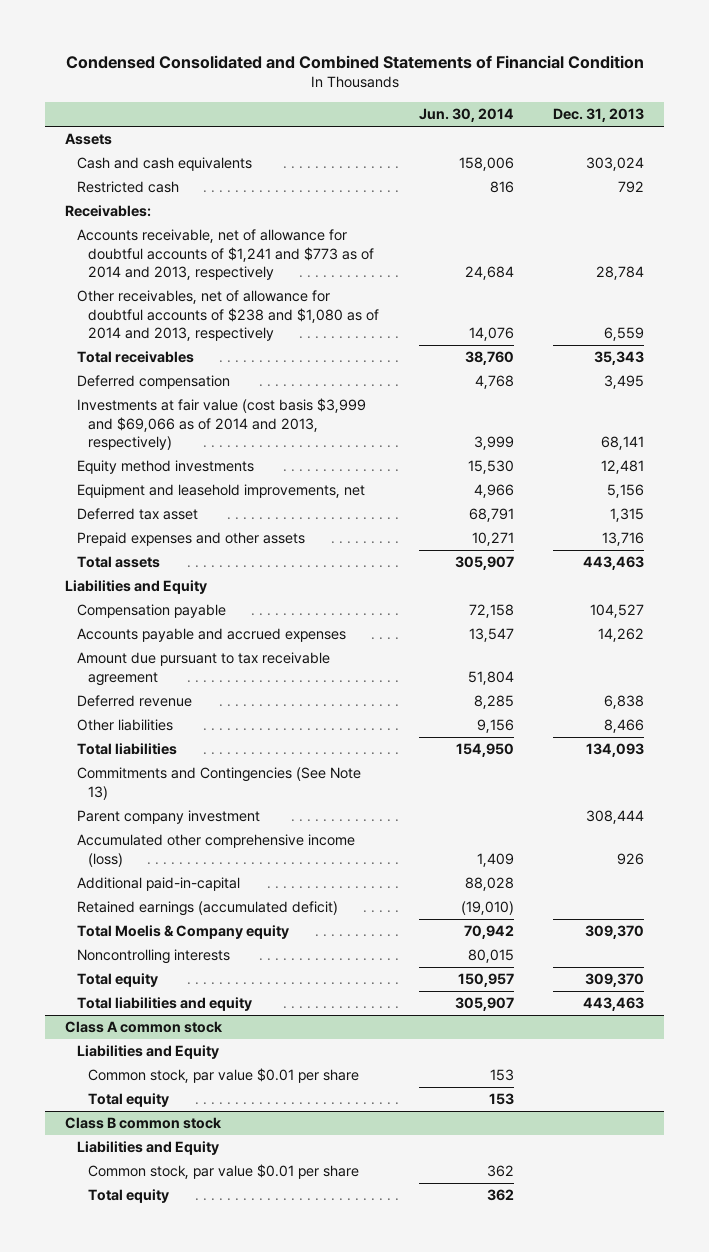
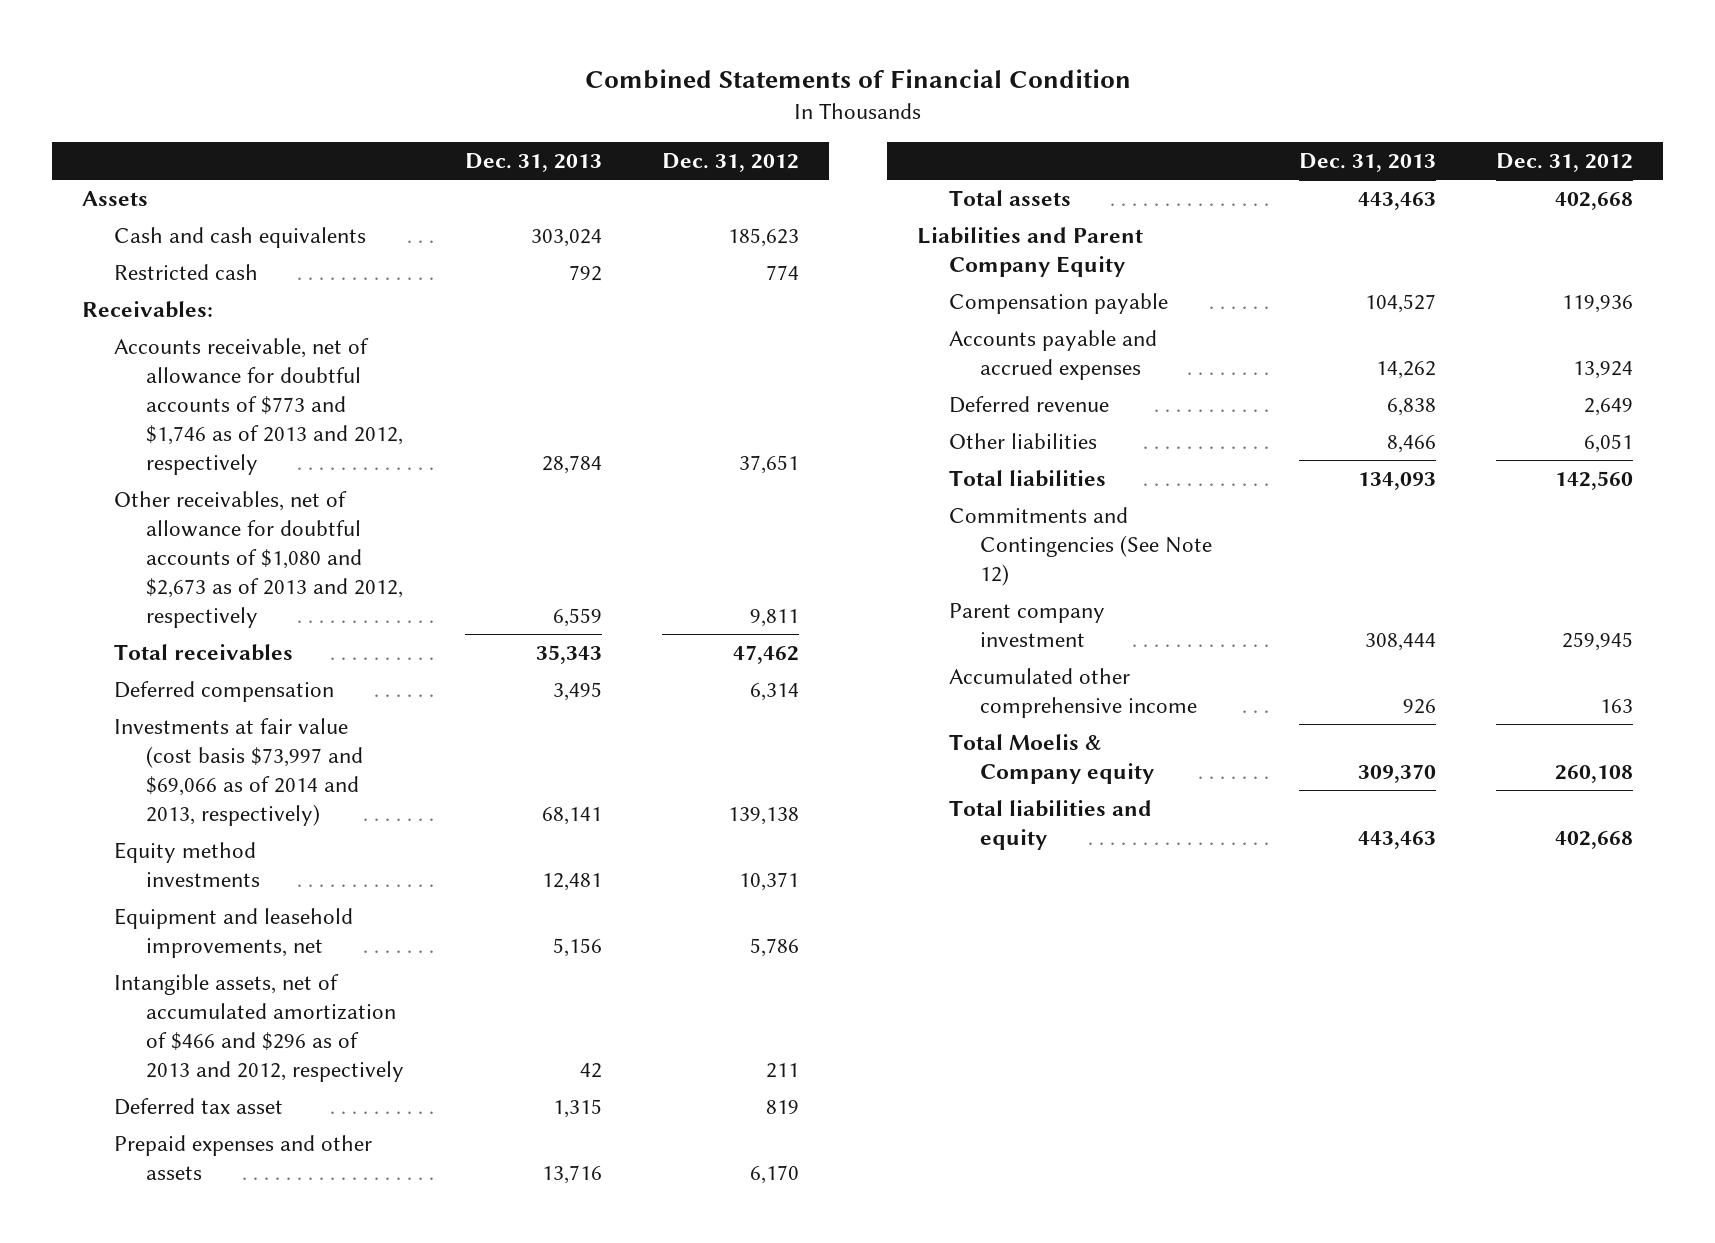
- Condensed Consolidated and Combined Statements of Financial Condition
+ Combined Statements of Financial Condition
- | Jun. 30, 2014 | Dec. 31, 2013
+ | Dec. 31, 2013 | Dec. 31, 2012
- Accounts receivable, net of allowance for doubtful accounts of $1,241 and $773 as of 2014 and 2013, respectively | 24,684 | 28,784
- Other receivables, net of allowance for doubtful accounts of $238 and $1,080 as of 2014 and 2013, respectively | 14,076 | 6,559
+ Accounts receivable, net of allowance for doubtful accounts of $773 and $1,746 as of 2013 and 2012, respectively | 28,784 | 37,651
+ Other receivables, net of allowance for doubtful accounts of $1,080 and $2,673 as of 2013 and 2012, respectively | 6,559 | 9,811
- Investments at fair value (cost basis $3,999 and $69,066 as of 2014 and 2013, respectively) | 3,999 | 68,141
+ Investments at fair value (cost basis $73,997 and $69,066 as of 2014 and 2013, respectively) | 68,141 | 139,138
+ Intangible assets, net of accumulated amortization of $466 and $296 as of 2013 and 2012, respectively | 42 | 211
- Liabilities and Equity
+ Liabilities and Parent Company Equity
- Amount due pursuant to tax receivable agreement | 51,804 |
- Commitments and Contingencies (See Note 13)
+ Commitments and Contingencies (See Note 12)
- Accumulated other comprehensive income (loss) | 1,409 | 926
- Additional paid-in-capital | 88,028 |
- Retained earnings (accumulated deficit) | (19,010) |
+ Accumulated other comprehensive income | 926 | 163
- Noncontrolling interests | 80,015 |
- Total equity | 150,957 | 309,370
- Class A common stock
- Liabilities and Equity
- Common stock, par value $0.01 per share | 153 |
- Total equity | 153 |
- Class B common stock
- Liabilities and Equity
- Common stock, par value $0.01 per share | 362 |
- Total equity | 362 |

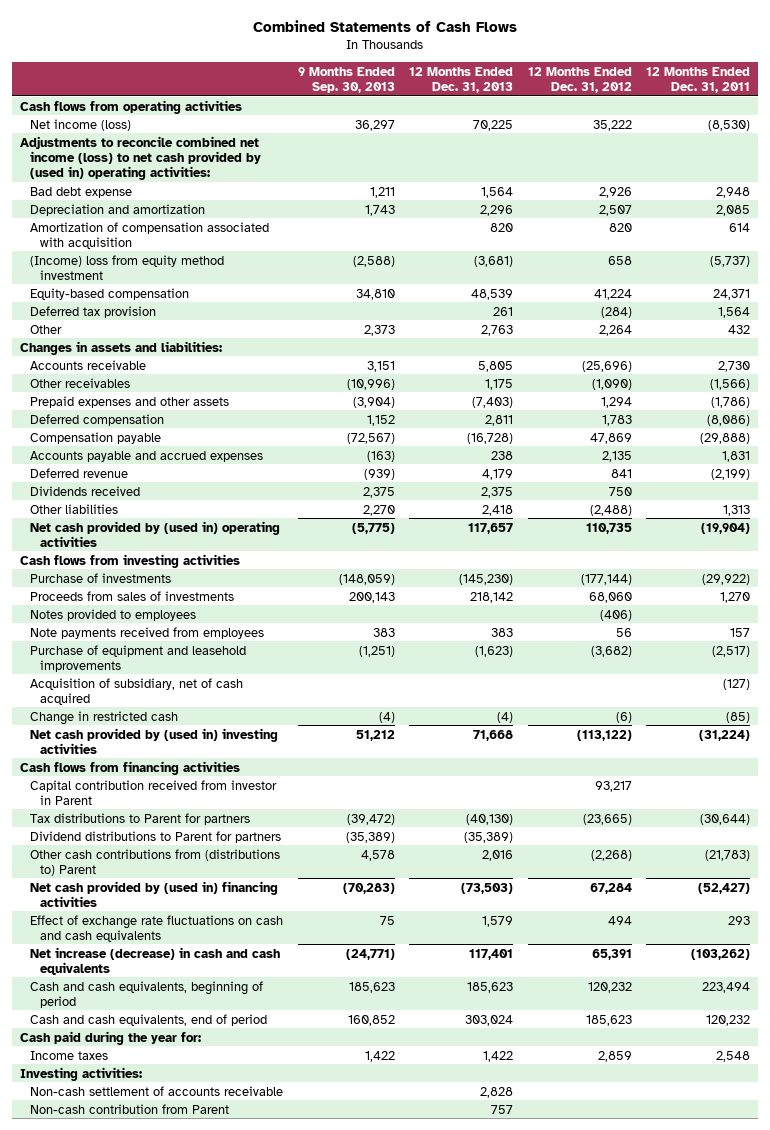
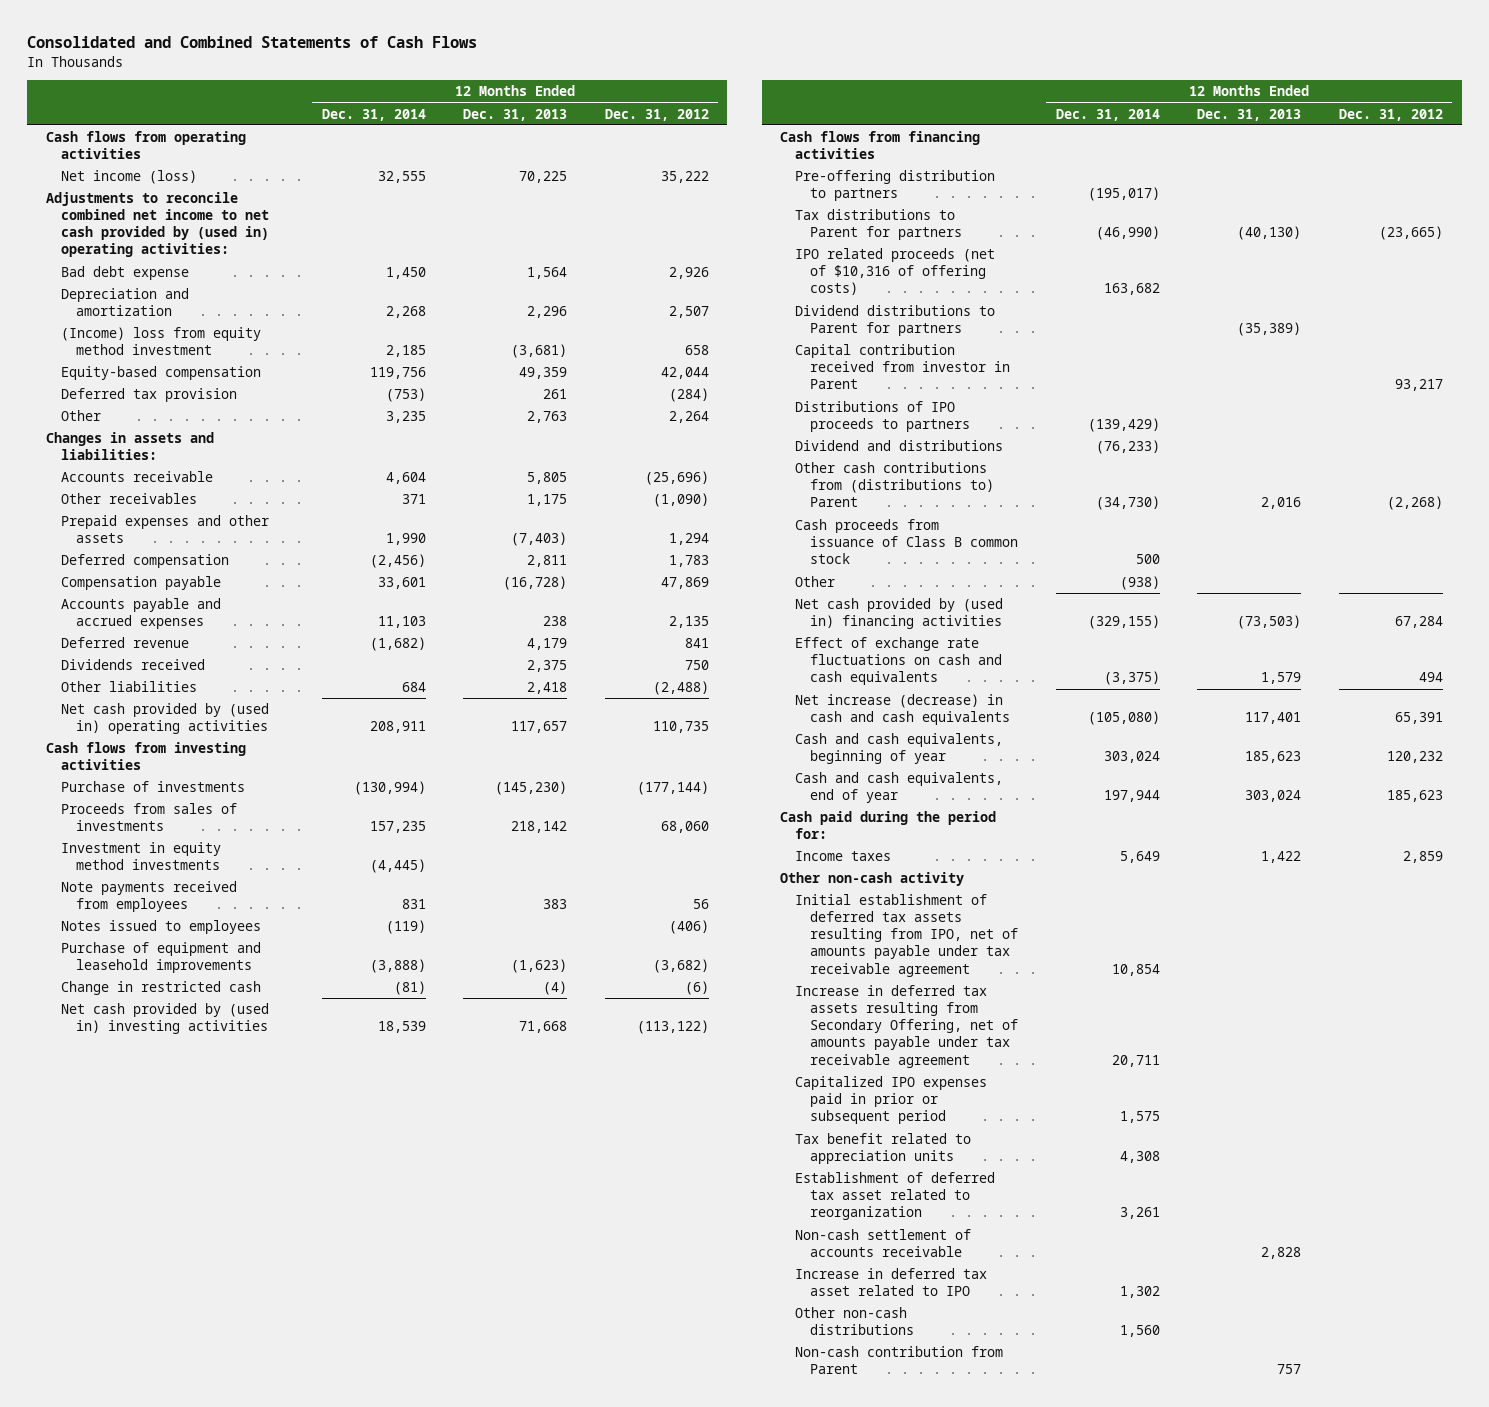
- Combined Statements of Cash Flows
+ Consolidated and Combined Statements of Cash Flows
- | 9 Months Ended Sep. 30, 2013 | 12 Months Ended Dec. 31, 2013 | 12 Months Ended Dec. 31, 2012 | 12 Months Ended Dec. 31, 2011
+ | 12 Months Ended Dec. 31, 2014 | 12 Months Ended Dec. 31, 2013 | 12 Months Ended Dec. 31, 2012
- Adjustments to reconcile combined net income (loss) to net cash provided by (used in) operating activities:
+ Adjustments to reconcile combined net income to net cash provided by (used in) operating activities:
- Amortization of compensation associated with acquisition | | 820 | 820 | 614
- Equity-based compensation | 34,810 | 48,539 | 41,224 | 24,371
+ Equity-based compensation | 119,756 | 49,359 | 42,044
- Notes provided to employees | | | (406) |
+ Investment in equity method investments | (4,445) | |
+ Notes issued to employees | (119) | | (406)
- Acquisition of subsidiary, net of cash acquired | | | | (127)
+ Pre-offering distribution to partners | (195,017) | |
+ IPO related proceeds (net of $10,316 of offering costs) | 163,682 | |
moved down: Capital contribution received from investor in Parent | | | 93,217
+ Distributions of IPO proceeds to partners | (139,429) | |
+ Dividend and distributions | (76,233) | |
+ Cash proceeds from issuance of Class B common stock | 500 | |
+ Other | (938) | |
- Cash and cash equivalents, beginning of period | 185,623 | 185,623 | 120,232 | 223,494
- Cash and cash equivalents, end of period | 160,852 | 303,024 | 185,623 | 120,232
- Cash paid during the year for:
+ Cash and cash equivalents, beginning of year | 303,024 | 185,623 | 120,232
+ Cash and cash equivalents, end of year | 197,944 | 303,024 | 185,623
+ Cash paid during the period for:
- Investing activities:
+ Other non-cash activity
+ Initial establishment of deferred tax assets resulting from IPO, net of amounts payable under tax receivable agreement | 10,854 | |
+ Increase in deferred tax assets resulting from Secondary Offering, net of amounts payable under tax receivable agreement | 20,711 | |
+ Capitalized IPO expenses paid in prior or subsequent period | 1,575 | |
+ Tax benefit related to appreciation units | 4,308 | |
+ Establishment of deferred tax asset related to reorganization | 3,261 | |
+ Increase in deferred tax asset related to IPO | 1,302 | |
+ Other non-cash distributions | 1,560 | |

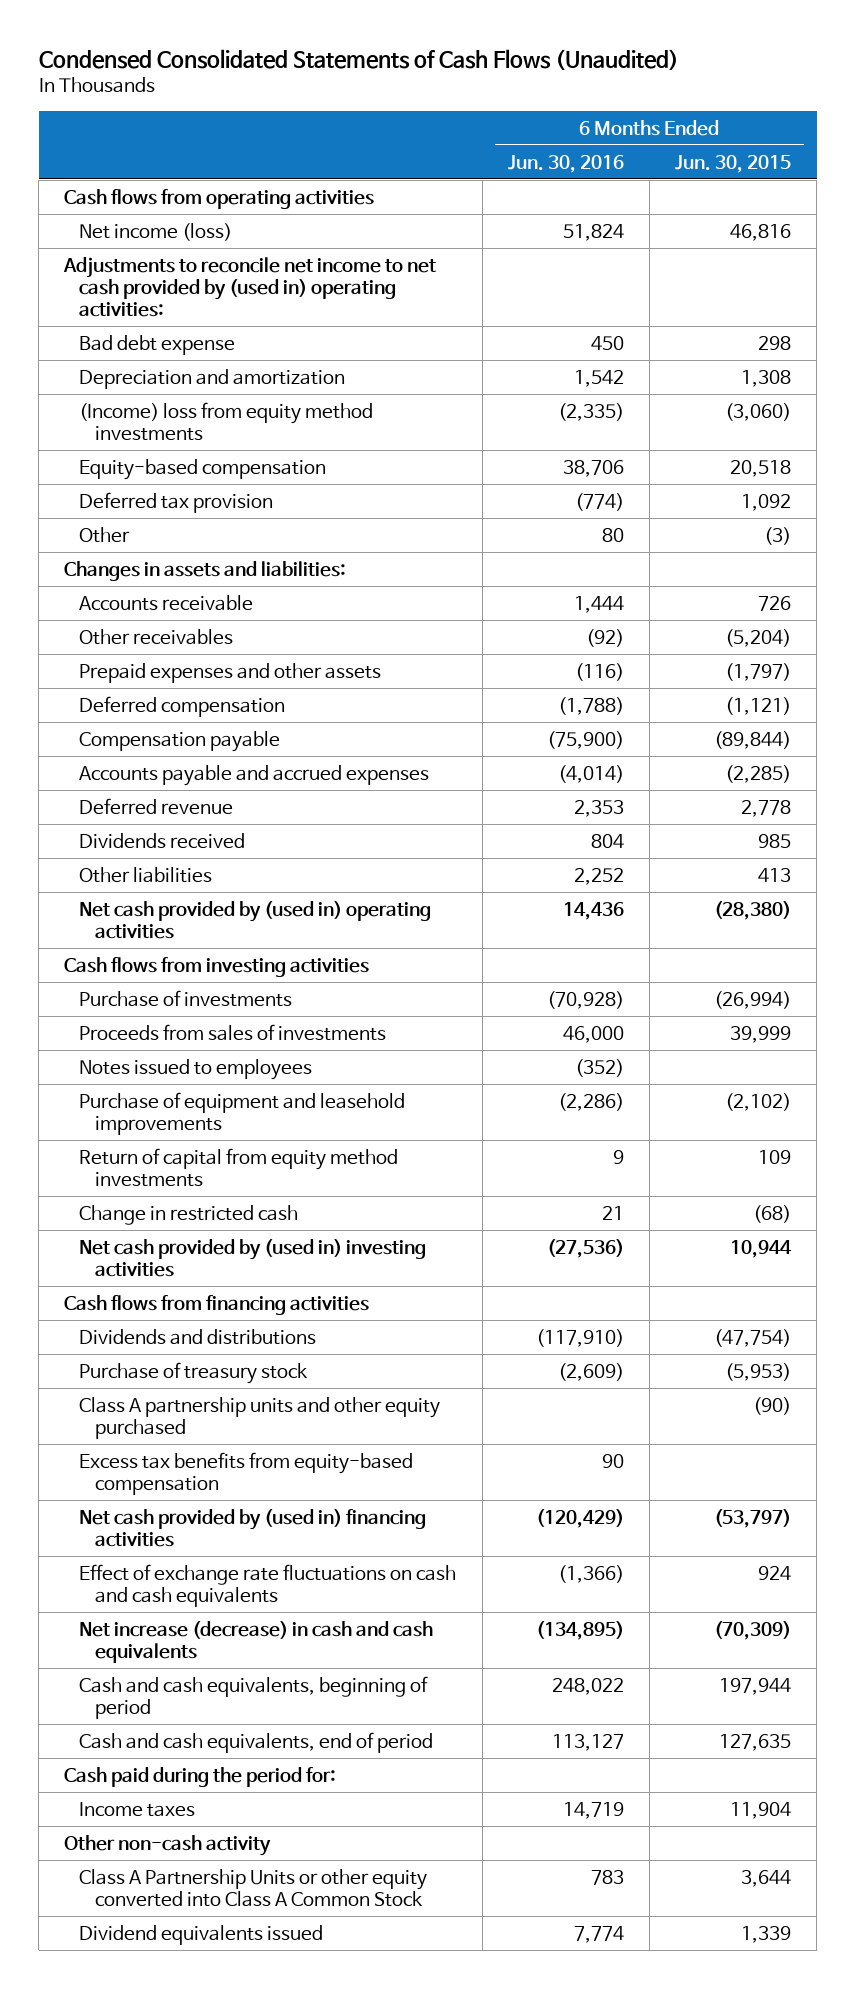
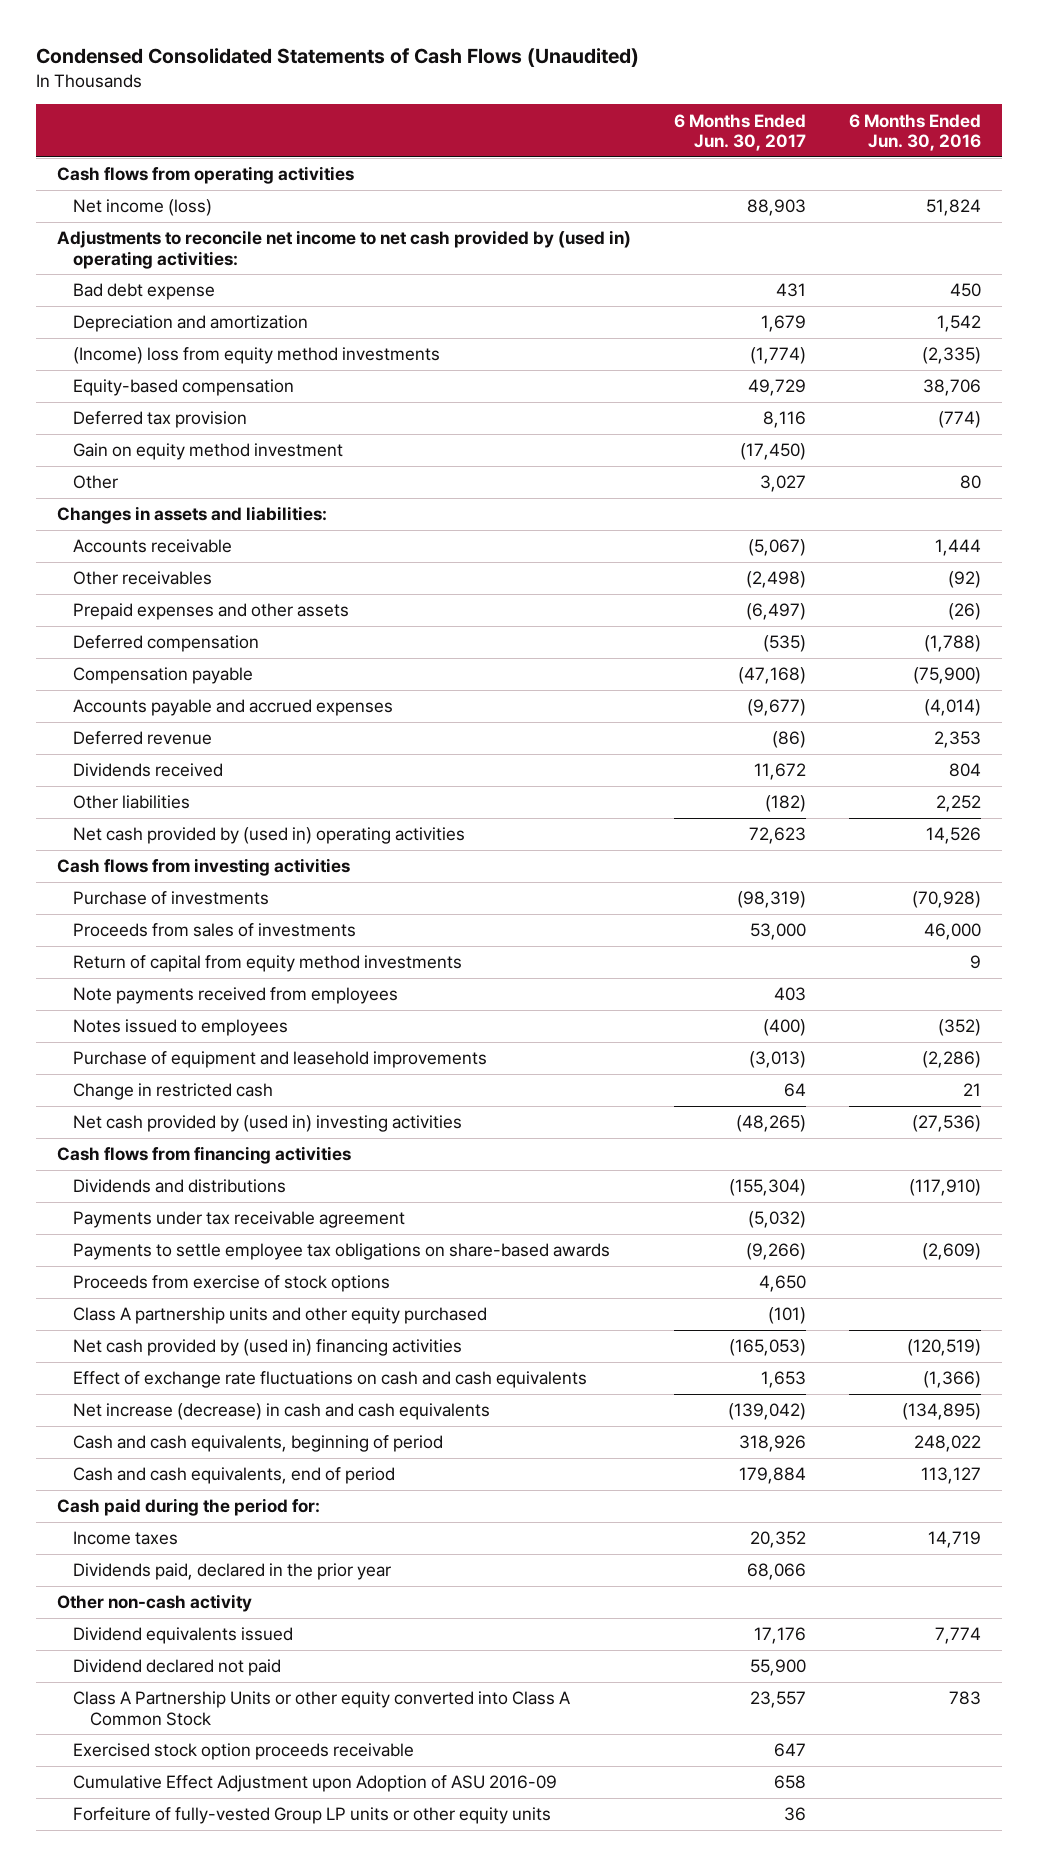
- | 6 Months Ended Jun. 30, 2016 | 6 Months Ended Jun. 30, 2015
+ | 6 Months Ended Jun. 30, 2017 | 6 Months Ended Jun. 30, 2016
+ Gain on equity method investment | (17,450) |
- Prepaid expenses and other assets | (116) | (1,797)
+ Prepaid expenses and other assets | (6,497) | (26)
- Net cash provided by (used in) operating activities | 14,436 | (28,380)
+ Net cash provided by (used in) operating activities | 72,623 | 14,526
moved up: Return of capital from equity method investments | | 9
+ Note payments received from employees | 403 |
- Purchase of treasury stock | (2,609) | (5,953)
+ Payments under tax receivable agreement | (5,032) |
+ Payments to settle employee tax obligations on share-based awards | (9,266) | (2,609)
+ Proceeds from exercise of stock options | 4,650 |
- Excess tax benefits from equity-based compensation | 90 |
- Net cash provided by (used in) financing activities | (120,429) | (53,797)
+ Net cash provided by (used in) financing activities | (165,053) | (120,519)
+ Dividends paid, declared in the prior year | 68,066 |
+ Dividend declared not paid | 55,900 |
moved down: Class A Partnership Units or other equity converted into Class A Common Stock | 23,557 | 783
+ Exercised stock option proceeds receivable | 647 |
+ Cumulative Effect Adjustment upon Adoption of ASU 2016-09 | 658 |
+ Forfeiture of fully-vested Group LP units or other equity units | 36 |

